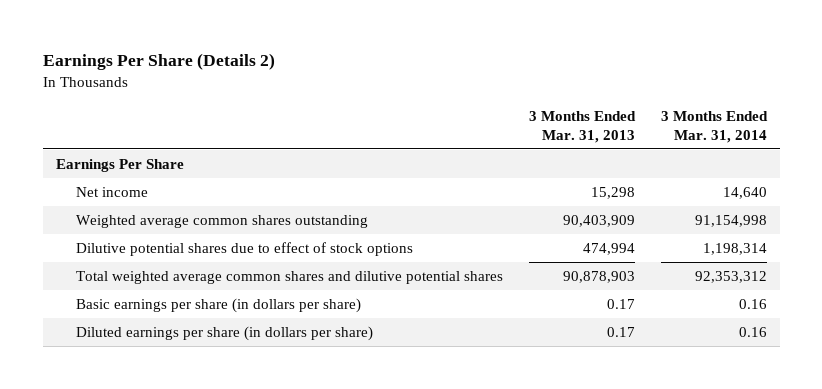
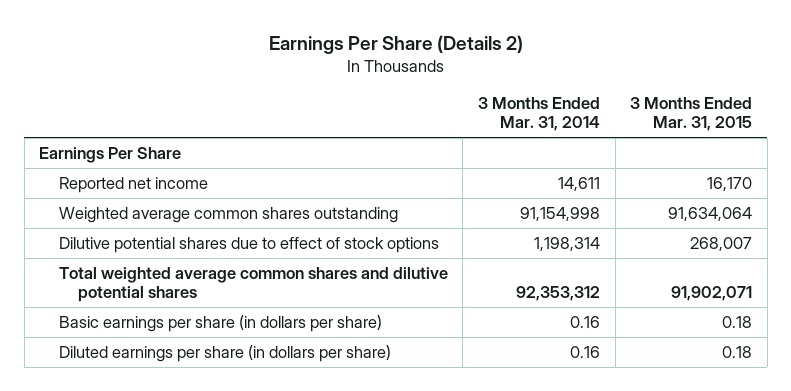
- | 3 Months Ended Mar. 31, 2013 | 3 Months Ended Mar. 31, 2014
+ | 3 Months Ended Mar. 31, 2014 | 3 Months Ended Mar. 31, 2015
- Net income | 15,298 | 14,640
+ Reported net income | 14,611 | 16,170

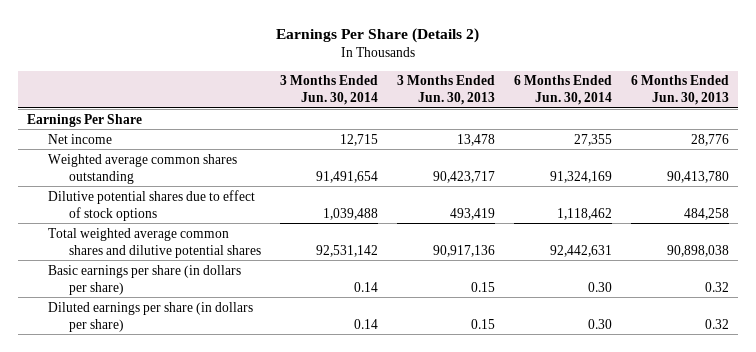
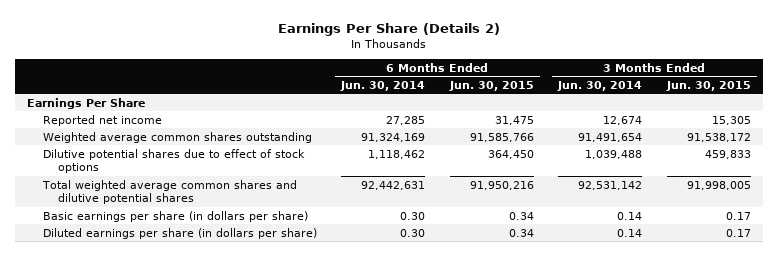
- | 3 Months Ended Jun. 30, 2014 | 3 Months Ended Jun. 30, 2013 | 6 Months Ended Jun. 30, 2014 | 6 Months Ended Jun. 30, 2013
+ | 6 Months Ended Jun. 30, 2014 | 6 Months Ended Jun. 30, 2015 | 3 Months Ended Jun. 30, 2014 | 3 Months Ended Jun. 30, 2015
- Net income | 12,715 | 13,478 | 27,355 | 28,776
+ Reported net income | 27,285 | 31,475 | 12,674 | 15,305

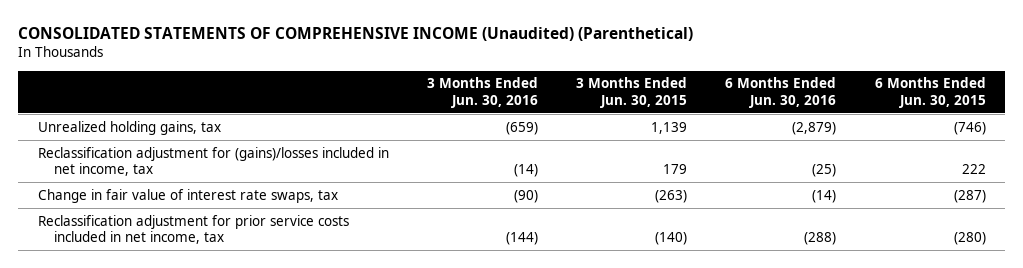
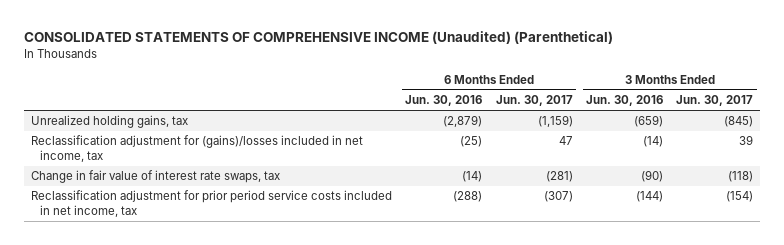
- | 3 Months Ended Jun. 30, 2016 | 3 Months Ended Jun. 30, 2015 | 6 Months Ended Jun. 30, 2016 | 6 Months Ended Jun. 30, 2015
+ | 6 Months Ended Jun. 30, 2016 | 6 Months Ended Jun. 30, 2017 | 3 Months Ended Jun. 30, 2016 | 3 Months Ended Jun. 30, 2017
- Reclassification adjustment for prior service costs included in net income, tax | (144) | (140) | (288) | (280)
+ Reclassification adjustment for prior period service costs included in net income, tax | (288) | (307) | (144) | (154)

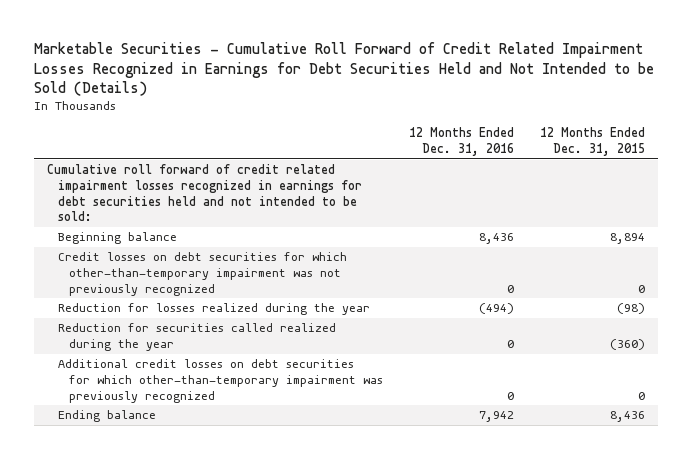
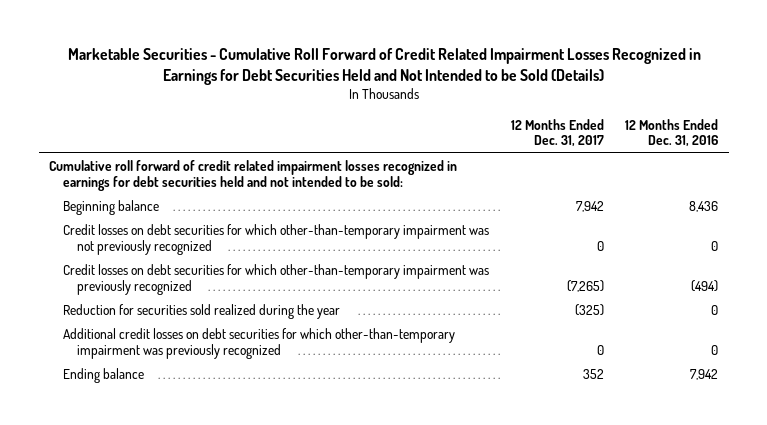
- | 12 Months Ended Dec. 31, 2016 | 12 Months Ended Dec. 31, 2015
+ | 12 Months Ended Dec. 31, 2017 | 12 Months Ended Dec. 31, 2016
- Reduction for losses realized during the year | (494) | (98)
- Reduction for securities called realized during the year | 0 | (360)
+ Credit losses on debt securities for which other-than-temporary impairment was previously recognized | (7,265) | (494)
+ Reduction for securities sold realized during the year | (325) | 0

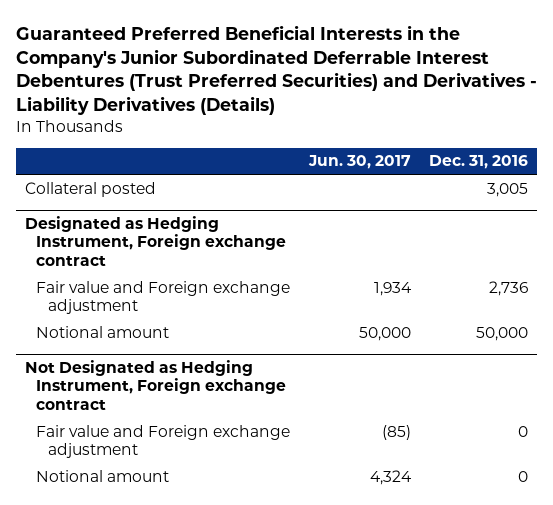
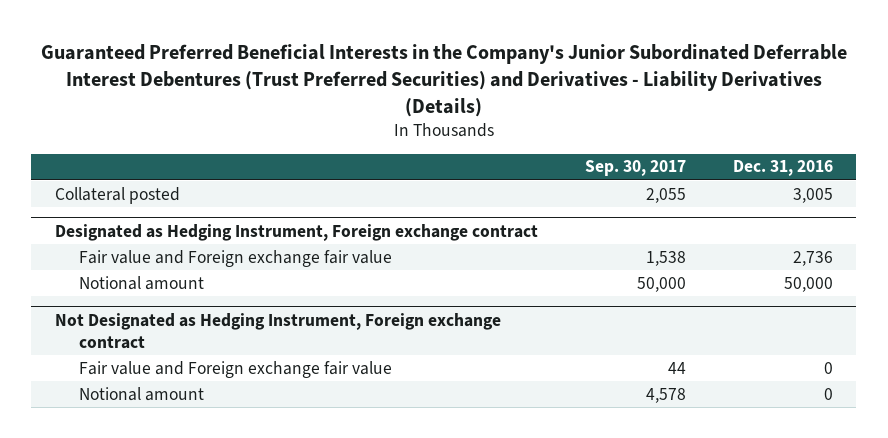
- | Jun. 30, 2017 | Dec. 31, 2016
+ | Sep. 30, 2017 | Dec. 31, 2016
@ Designated as Hedging Instrument, Foreign exchange contract
- Fair value and Foreign exchange adjustment | 1,934 | 2,736
+ Fair value and Foreign exchange fair value | 1,538 | 2,736
@ Not Designated as Hedging Instrument, Foreign exchange contract
- Fair value and Foreign exchange adjustment | (85) | 0
+ Fair value and Foreign exchange fair value | 44 | 0

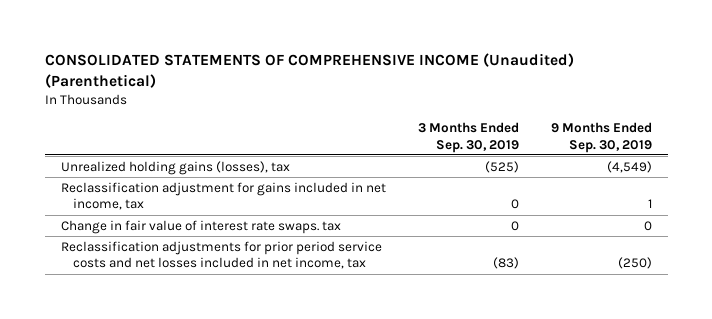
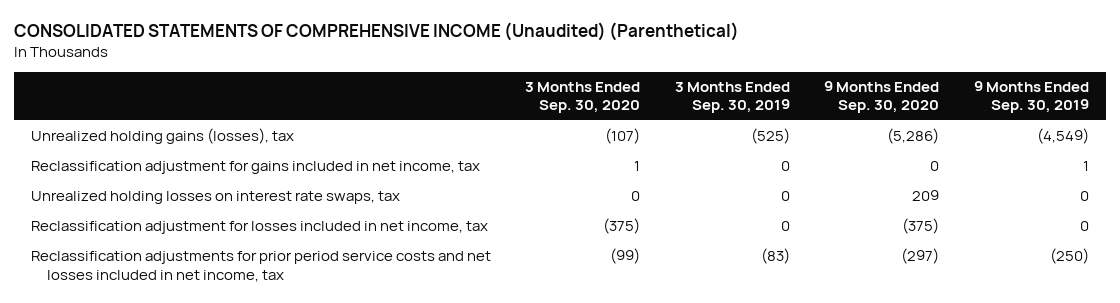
- | 3 Months Ended Sep. 30, 2019 | 9 Months Ended Sep. 30, 2019
+ | 3 Months Ended Sep. 30, 2020 | 3 Months Ended Sep. 30, 2019 | 9 Months Ended Sep. 30, 2020 | 9 Months Ended Sep. 30, 2019
- Change in fair value of interest rate swaps. tax | 0 | 0
+ Unrealized holding losses on interest rate swaps, tax | 0 | 0 | 209 | 0
+ Reclassification adjustment for losses included in net income, tax | (375) | 0 | (375) | 0

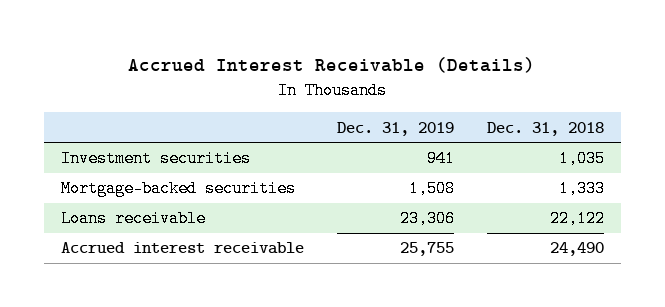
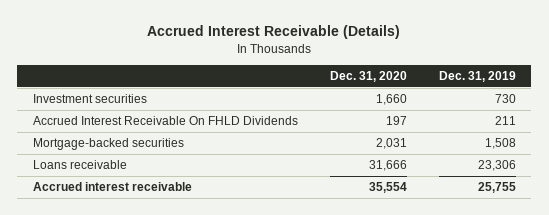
- | Dec. 31, 2019 | Dec. 31, 2018
+ | Dec. 31, 2020 | Dec. 31, 2019
- Investment securities | 941 | 1,035
+ Investment securities | 1,660 | 730
+ Accrued Interest Receivable On FHLD Dividends | 197 | 211

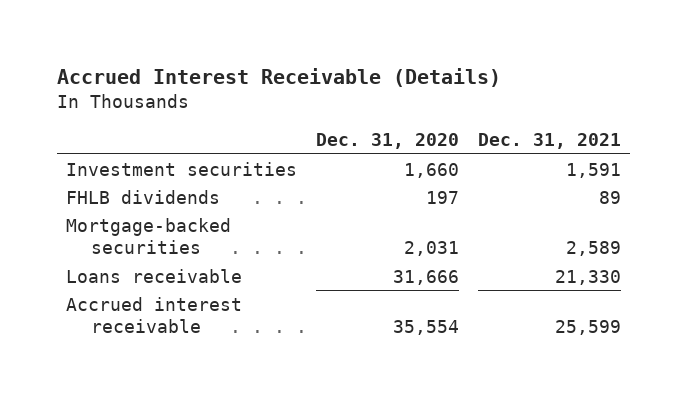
- | Dec. 31, 2020 | Dec. 31, 2019
+ | Dec. 31, 2020 | Dec. 31, 2021
- Accrued Interest Receivable On FHLD Dividends | 197 | 211
+ FHLB dividends | 197 | 89

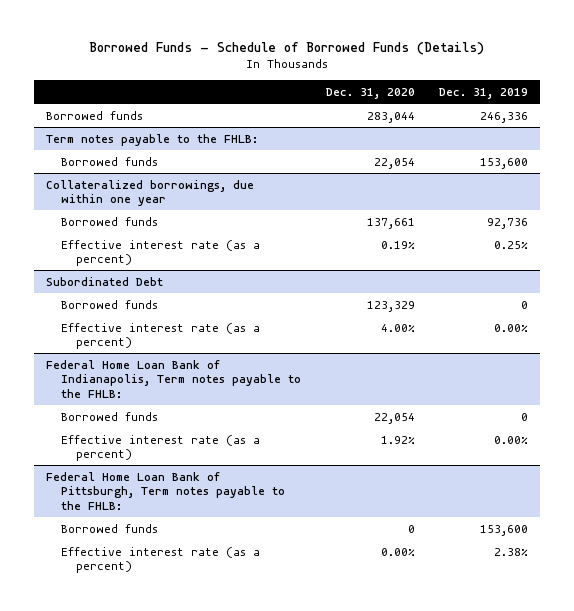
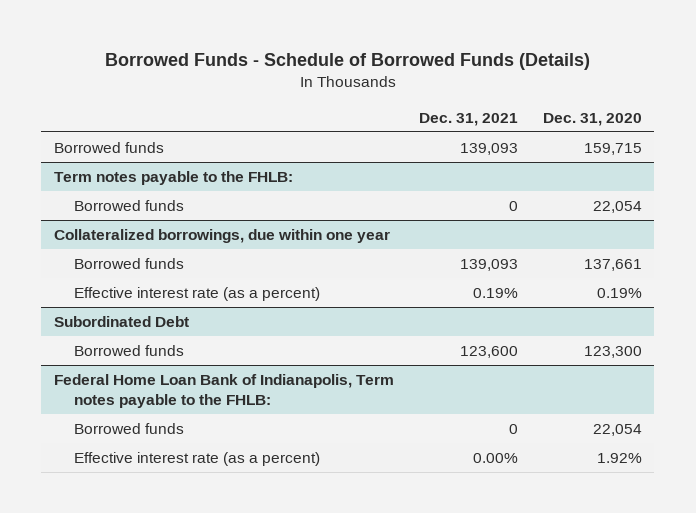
- | Dec. 31, 2020 | Dec. 31, 2019
+ | Dec. 31, 2021 | Dec. 31, 2020
- Borrowed funds | 283,044 | 246,336
+ Borrowed funds | 139,093 | 159,715
@ Subordinated Debt
- Borrowed funds | 123,329 | 0
- Effective interest rate (as a percent) | 4.00% | 0.00%
+ Borrowed funds | 123,600 | 123,300
- Federal Home Loan Bank of Pittsburgh, Term notes payable to the FHLB:
- Borrowed funds | 0 | 153,600
- Effective interest rate (as a percent) | 0.00% | 2.38%

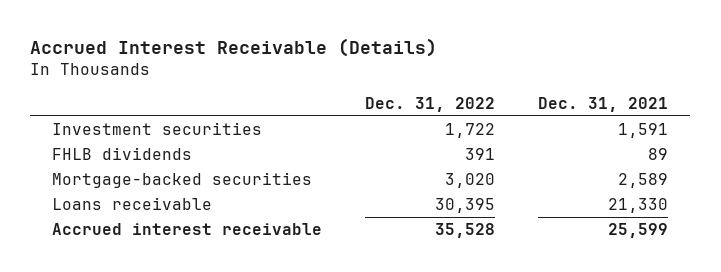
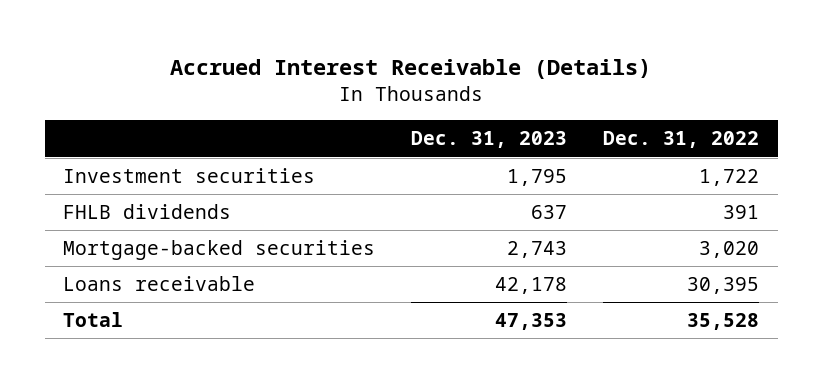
- | Dec. 31, 2022 | Dec. 31, 2021
+ | Dec. 31, 2023 | Dec. 31, 2022
- Accrued interest receivable | 35,528 | 25,599
+ Total | 47,353 | 35,528

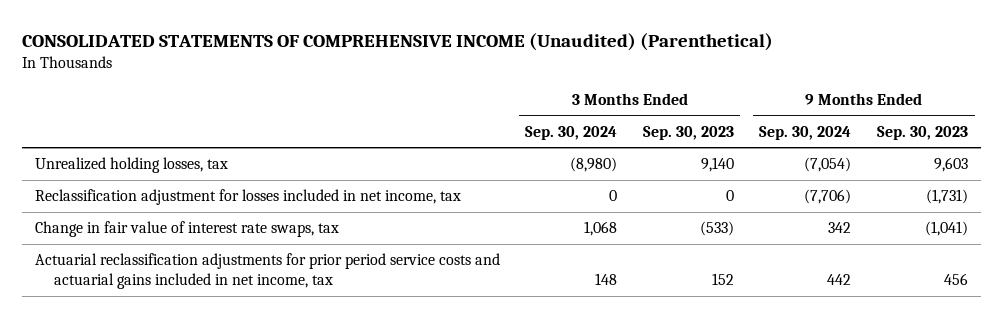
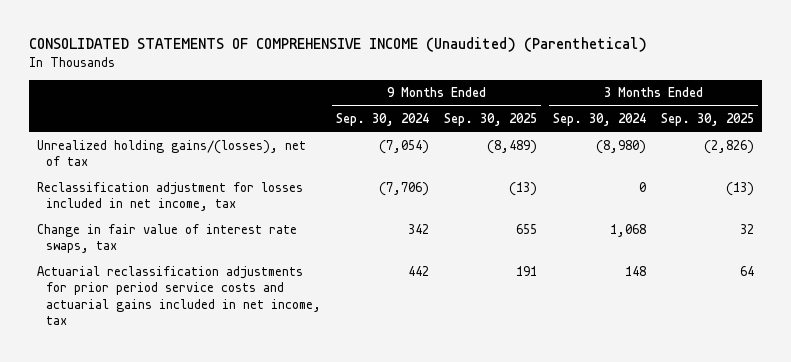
- | 3 Months Ended Sep. 30, 2024 | 3 Months Ended Sep. 30, 2023 | 9 Months Ended Sep. 30, 2024 | 9 Months Ended Sep. 30, 2023
+ | 9 Months Ended Sep. 30, 2024 | 9 Months Ended Sep. 30, 2025 | 3 Months Ended Sep. 30, 2024 | 3 Months Ended Sep. 30, 2025
- Unrealized holding losses, tax | (8,980) | 9,140 | (7,054) | 9,603
+ Unrealized holding gains/(losses), net of tax | (7,054) | (8,489) | (8,980) | (2,826)

